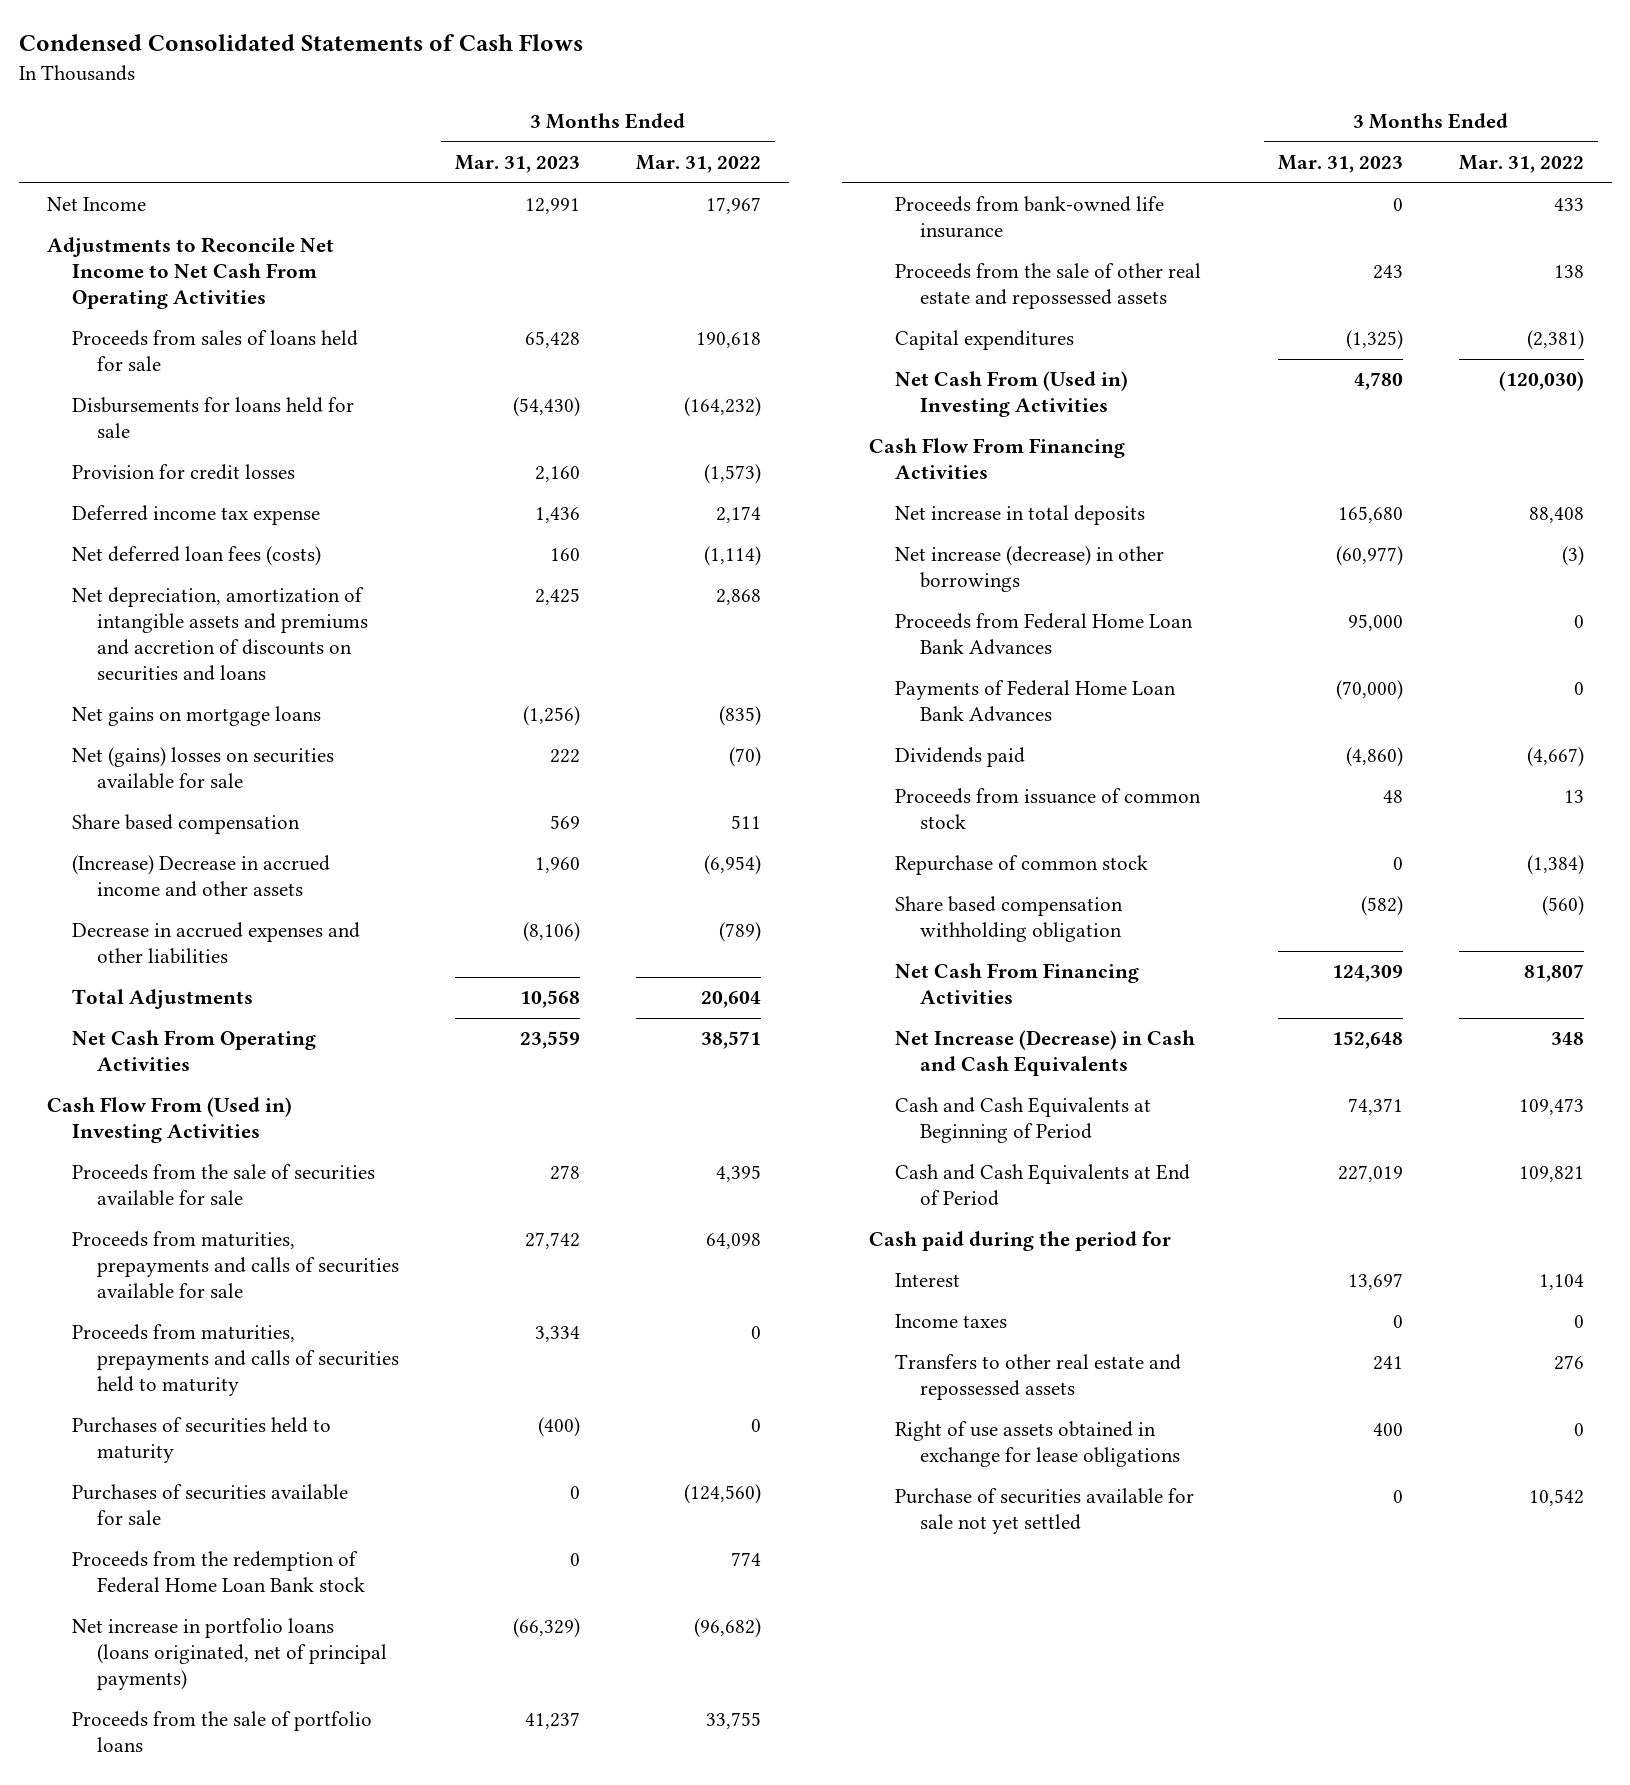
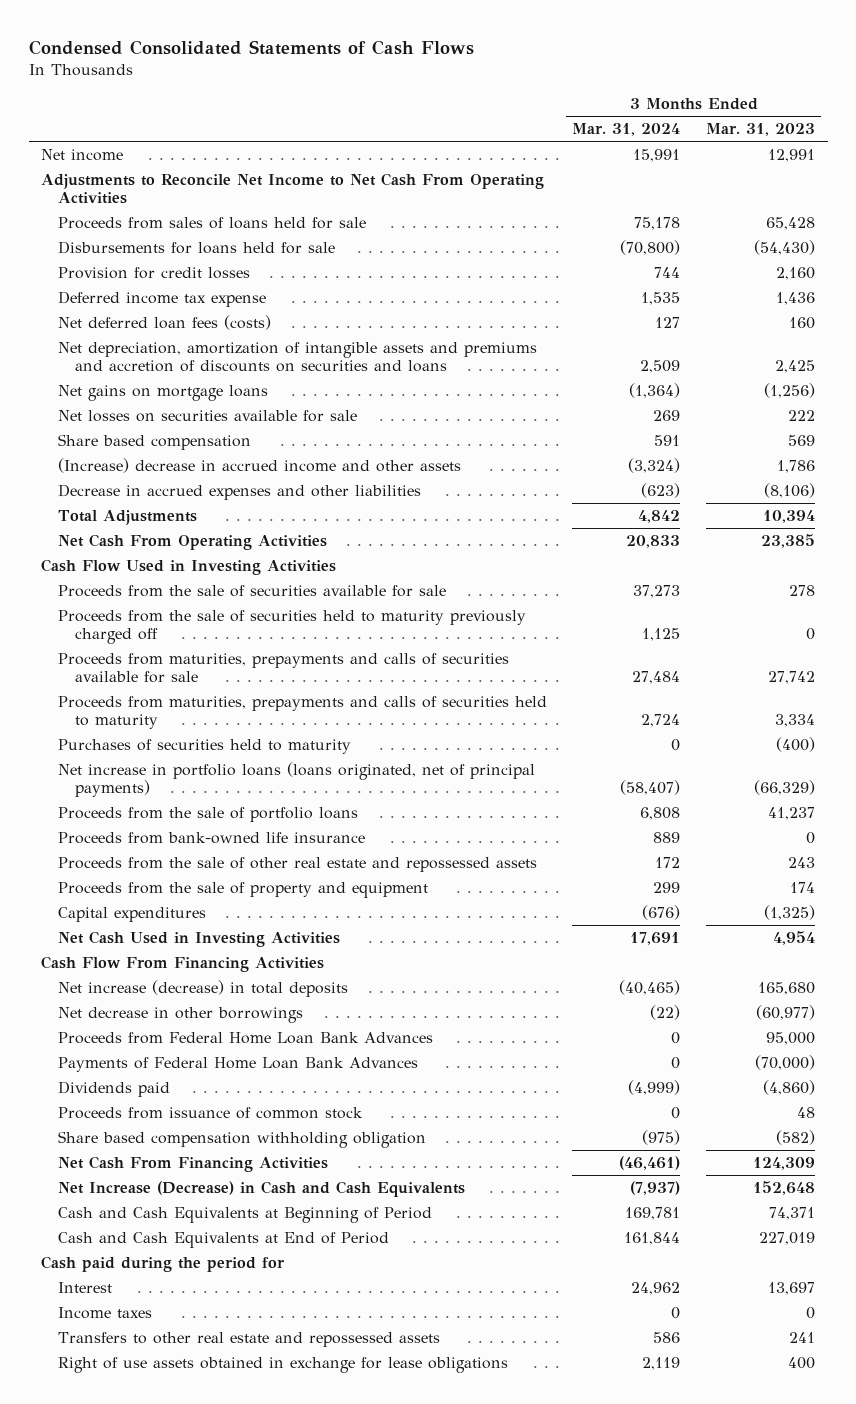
- | 3 Months Ended Mar. 31, 2023 | 3 Months Ended Mar. 31, 2022
+ | 3 Months Ended Mar. 31, 2024 | 3 Months Ended Mar. 31, 2023
- Net Income | 12,991 | 17,967
+ Net income | 15,991 | 12,991
- Net (gains) losses on securities available for sale | 222 | (70)
+ Net losses on securities available for sale | 269 | 222
- (Increase) Decrease in accrued income and other assets | 1,960 | (6,954)
+ (Increase) decrease in accrued income and other assets | (3,324) | 1,786
- Total Adjustments | 10,568 | 20,604
- Net Cash From Operating Activities | 23,559 | 38,571
- Cash Flow From (Used in) Investing Activities
+ Total Adjustments | 4,842 | 10,394
+ Net Cash From Operating Activities | 20,833 | 23,385
+ Cash Flow Used in Investing Activities
+ Proceeds from the sale of securities held to maturity previously charged off | 1,125 | 0
- Purchases of securities available for sale | 0 | (124,560)
- Proceeds from the redemption of Federal Home Loan Bank stock | 0 | 774
+ Proceeds from the sale of property and equipment | 299 | 174
- Net Cash From (Used in) Investing Activities | 4,780 | (120,030)
+ Net Cash Used in Investing Activities | 17,691 | 4,954
- Net increase in total deposits | 165,680 | 88,408
- Net increase (decrease) in other borrowings | (60,977) | (3)
+ Net increase (decrease) in total deposits | (40,465) | 165,680
+ Net decrease in other borrowings | (22) | (60,977)
- Repurchase of common stock | 0 | (1,384)
- Purchase of securities available for sale not yet settled | 0 | 10,542

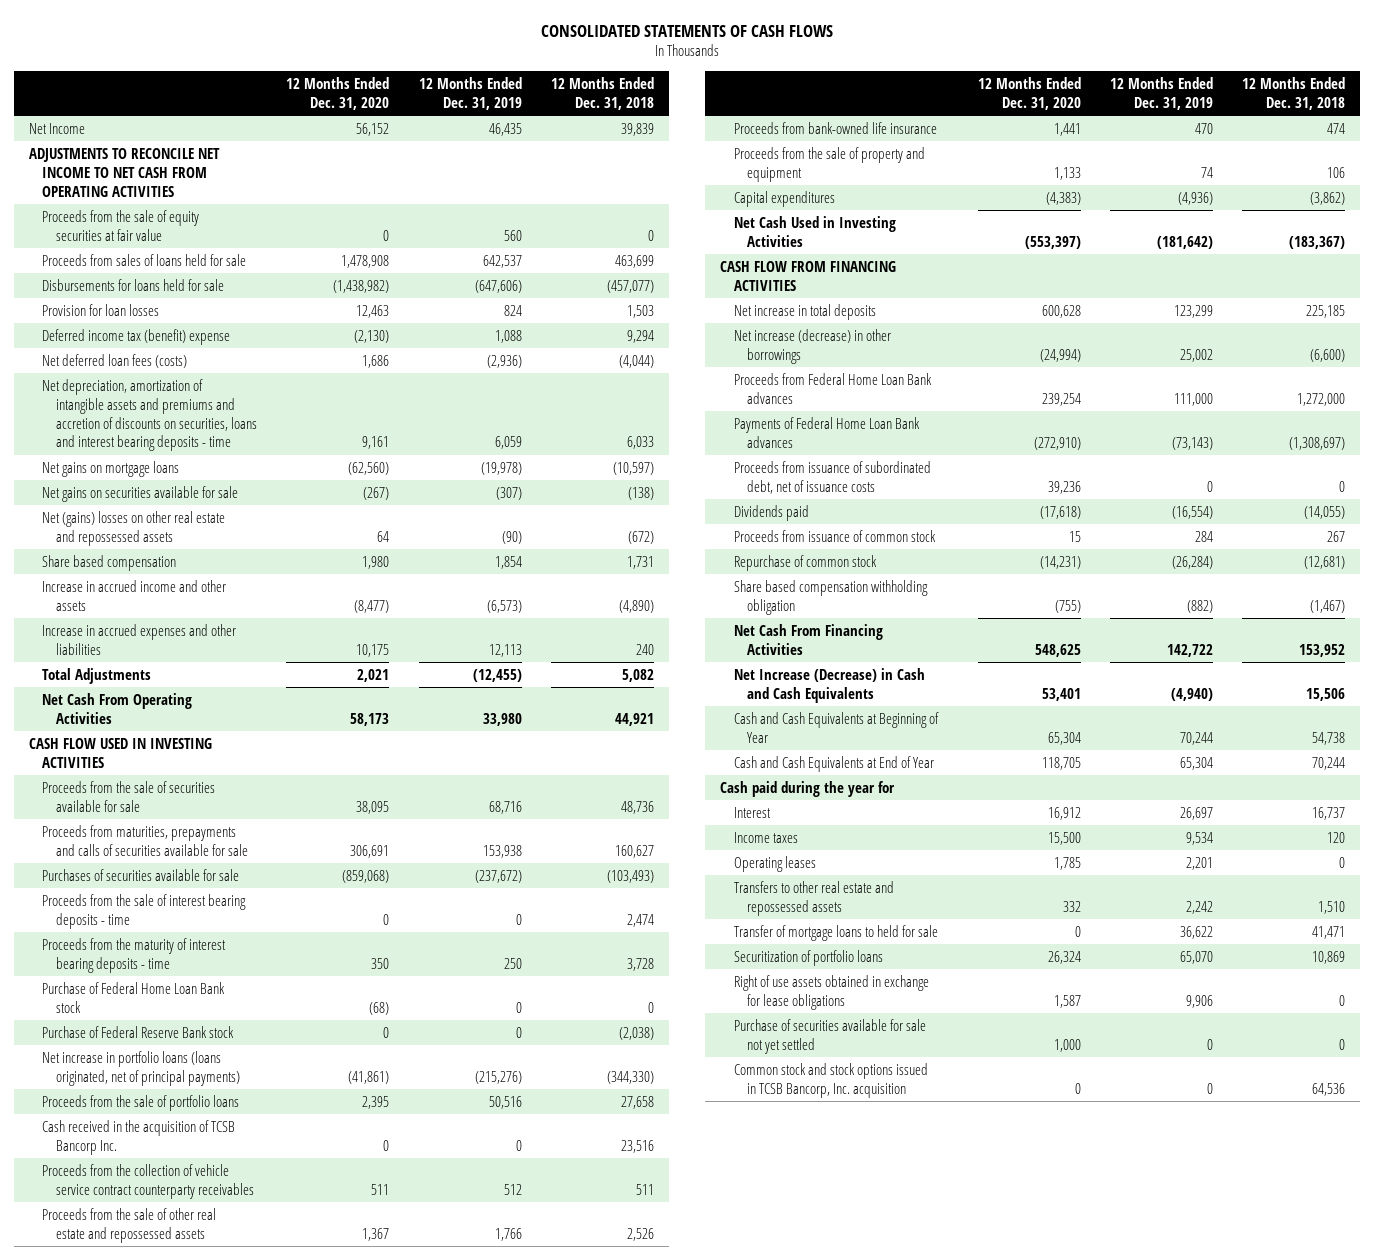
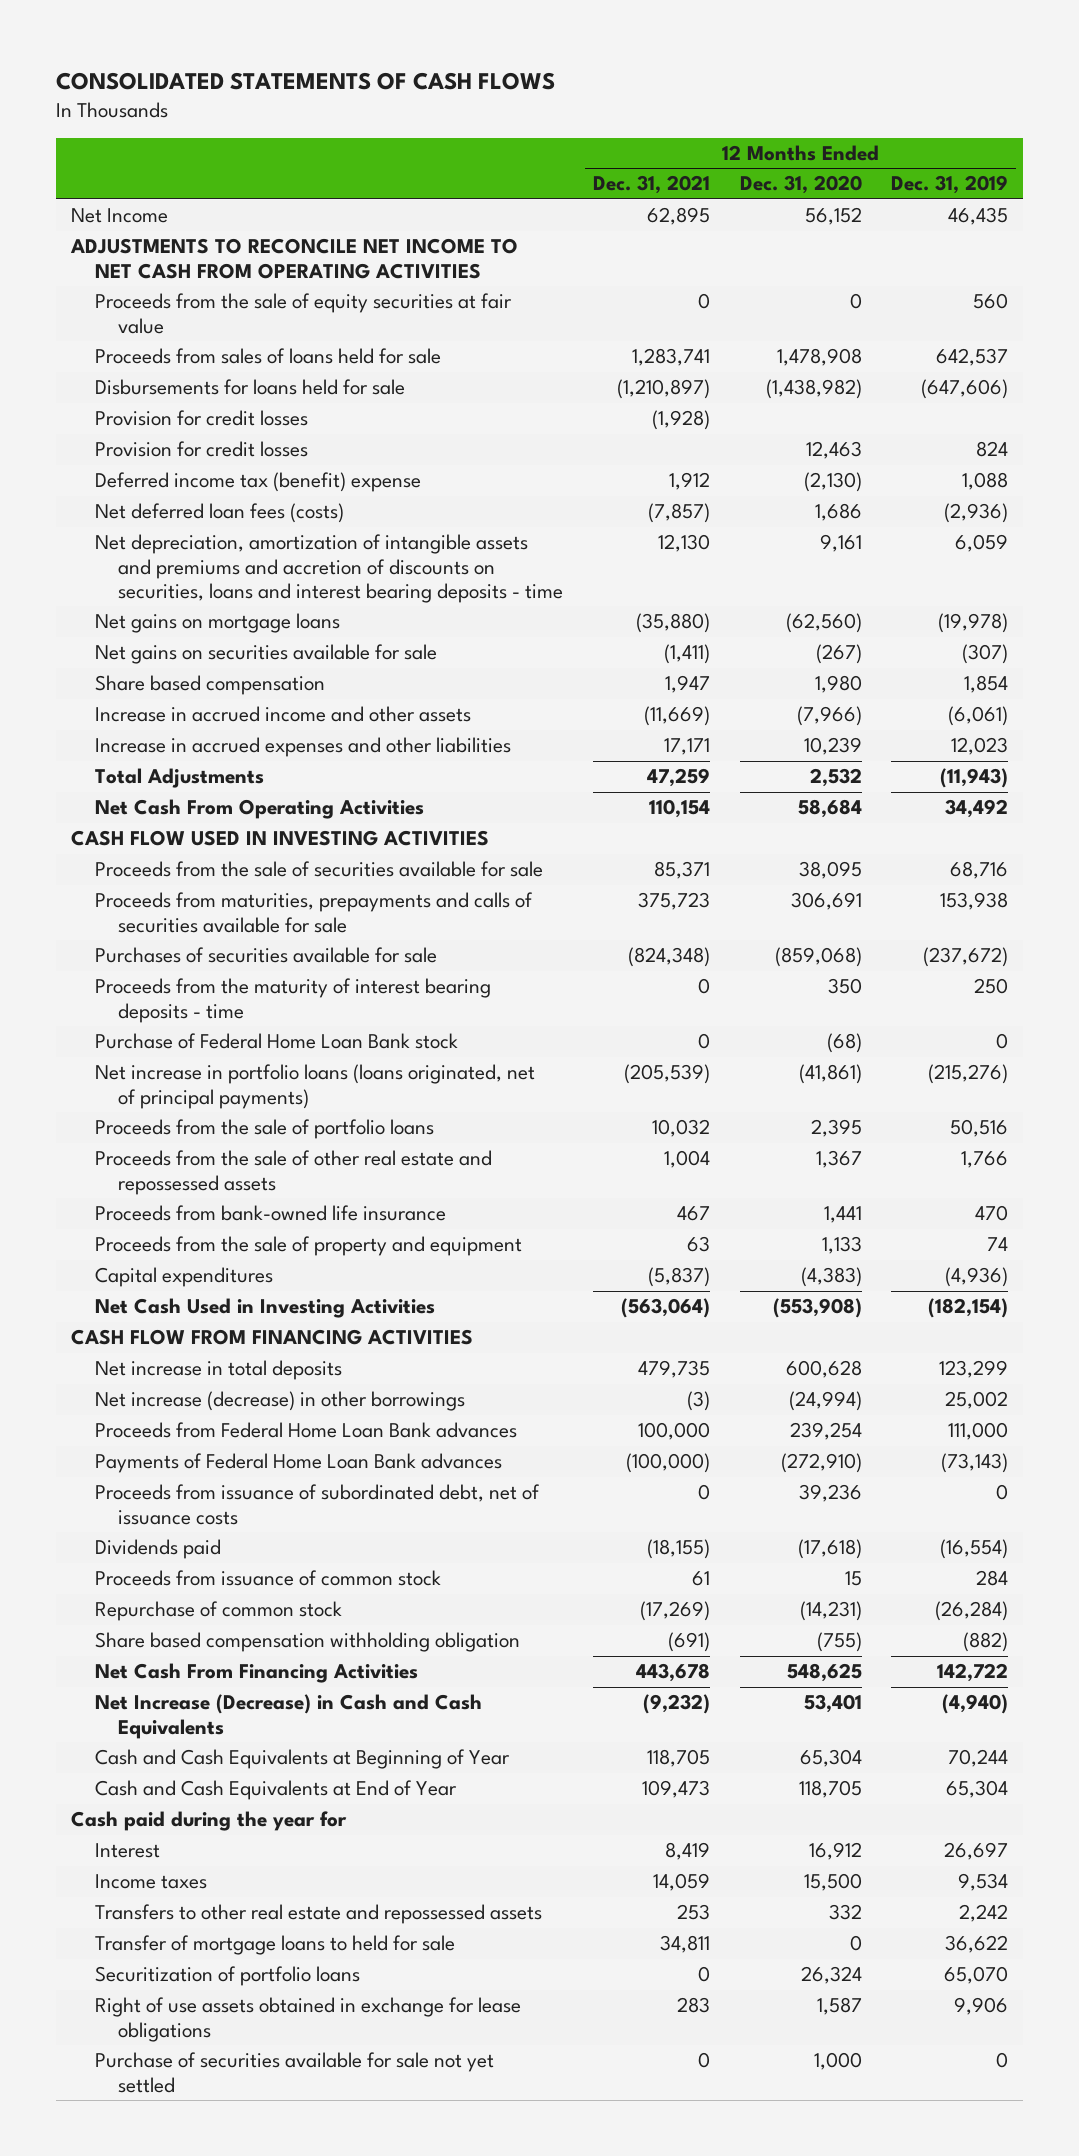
- | 12 Months Ended Dec. 31, 2020 | 12 Months Ended Dec. 31, 2019 | 12 Months Ended Dec. 31, 2018
+ | 12 Months Ended Dec. 31, 2021 | 12 Months Ended Dec. 31, 2020 | 12 Months Ended Dec. 31, 2019
- Provision for loan losses | 12,463 | 824 | 1,503
+ Provision for credit losses | (1,928) | |
+ Provision for credit losses | | 12,463 | 824
- Net (gains) losses on other real estate and repossessed assets | 64 | (90) | (672)
- Increase in accrued income and other assets | (8,477) | (6,573) | (4,890)
- Increase in accrued expenses and other liabilities | 10,175 | 12,113 | 240
- Total Adjustments | 2,021 | (12,455) | 5,082
- Net Cash From Operating Activities | 58,173 | 33,980 | 44,921
+ Increase in accrued income and other assets | (11,669) | (7,966) | (6,061)
+ Increase in accrued expenses and other liabilities | 17,171 | 10,239 | 12,023
+ Total Adjustments | 47,259 | 2,532 | (11,943)
+ Net Cash From Operating Activities | 110,154 | 58,684 | 34,492
- Proceeds from the sale of interest bearing deposits - time | 0 | 0 | 2,474
- Purchase of Federal Reserve Bank stock | 0 | 0 | (2,038)
- Cash received in the acquisition of TCSB Bancorp Inc. | 0 | 0 | 23,516
- Proceeds from the collection of vehicle service contract counterparty receivables | 511 | 512 | 511
- Net Cash Used in Investing Activities | (553,397) | (181,642) | (183,367)
+ Net Cash Used in Investing Activities | (563,064) | (553,908) | (182,154)
- Operating leases | 1,785 | 2,201 | 0
- Common stock and stock options issued in TCSB Bancorp, Inc. acquisition | 0 | 0 | 64,536

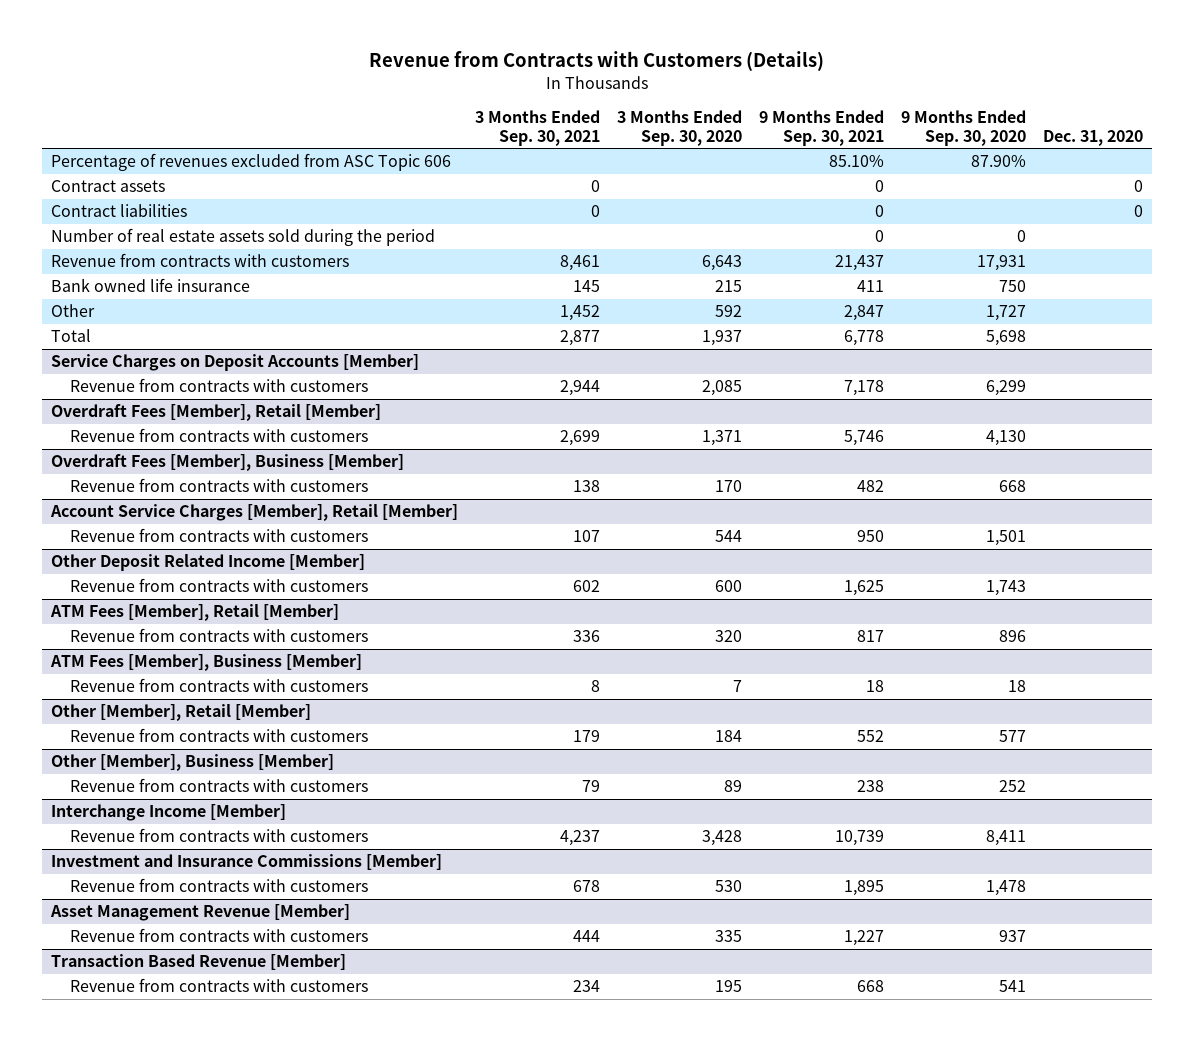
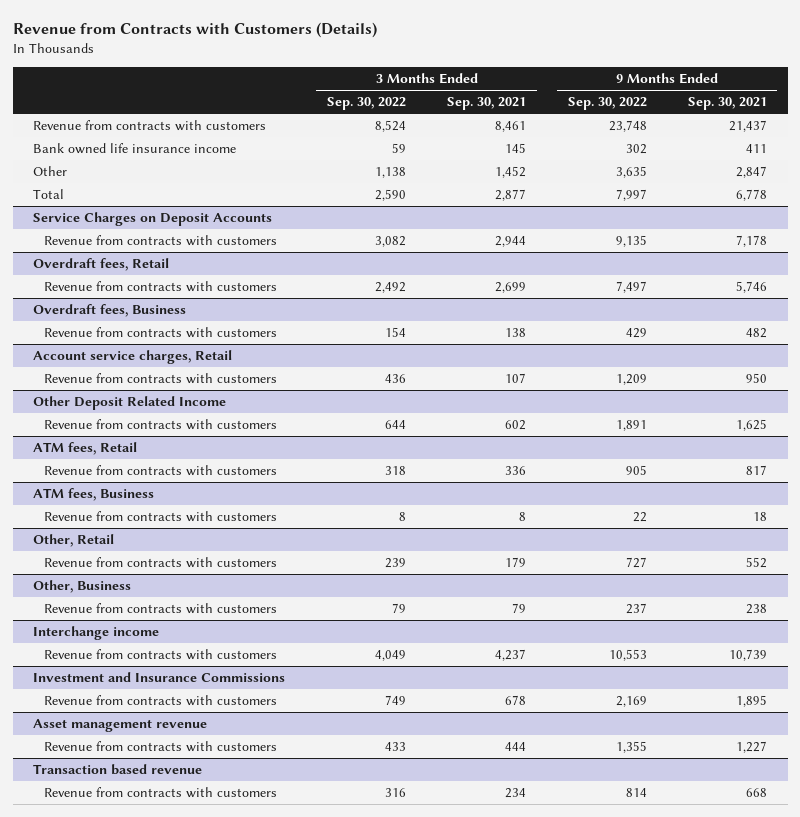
- | 3 Months Ended Sep. 30, 2021 | 3 Months Ended Sep. 30, 2020 | 9 Months Ended Sep. 30, 2021 | 9 Months Ended Sep. 30, 2020 | Dec. 31, 2020
+ | 3 Months Ended Sep. 30, 2022 | 3 Months Ended Sep. 30, 2021 | 9 Months Ended Sep. 30, 2022 | 9 Months Ended Sep. 30, 2021
- Percentage of revenues excluded from ASC Topic 606 | | | 85.10% | 87.90% |
- Contract assets | 0 | | 0 | | 0
- Contract liabilities | 0 | | 0 | | 0
- Number of real estate assets sold during the period | | | 0 | 0 |
- Bank owned life insurance | 145 | 215 | 411 | 750 |
+ Bank owned life insurance income | 59 | 145 | 302 | 411
- Service Charges on Deposit Accounts [Member]
+ Service Charges on Deposit Accounts
- Overdraft Fees [Member], Retail [Member]
+ Overdraft fees, Retail
- Overdraft Fees [Member], Business [Member]
+ Overdraft fees, Business
- Account Service Charges [Member], Retail [Member]
+ Account service charges, Retail
- Other Deposit Related Income [Member]
+ Other Deposit Related Income
- ATM Fees [Member], Retail [Member]
+ ATM fees, Retail
- ATM Fees [Member], Business [Member]
+ ATM fees, Business
- Other [Member], Retail [Member]
+ Other, Retail
- Other [Member], Business [Member]
+ Other, Business
- Interchange Income [Member]
+ Interchange income
- Investment and Insurance Commissions [Member]
+ Investment and Insurance Commissions
- Asset Management Revenue [Member]
+ Asset management revenue
- Transaction Based Revenue [Member]
+ Transaction based revenue

